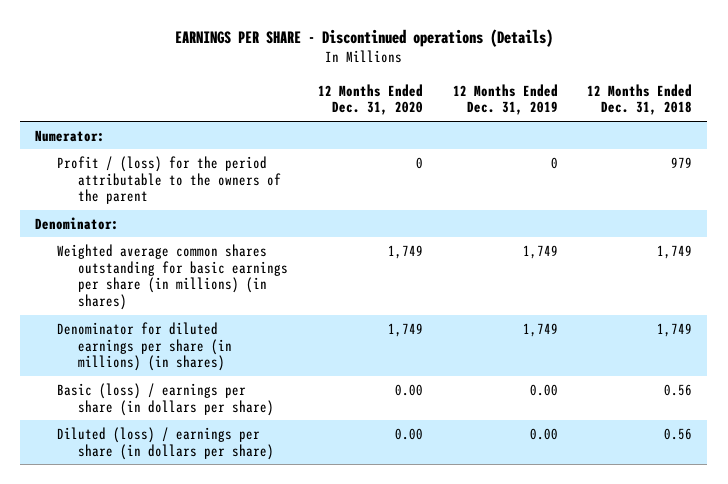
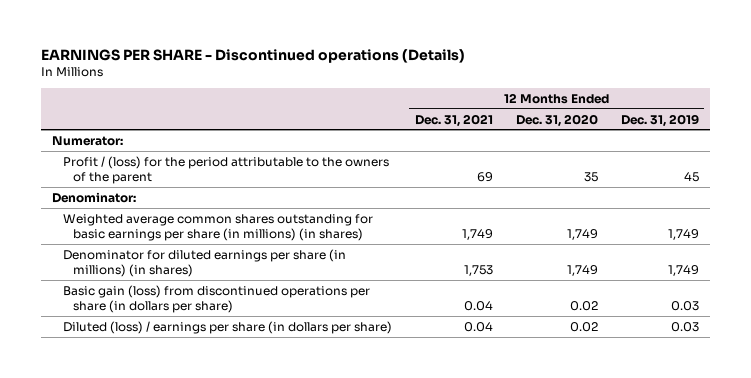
- | 12 Months Ended Dec. 31, 2020 | 12 Months Ended Dec. 31, 2019 | 12 Months Ended Dec. 31, 2018
+ | 12 Months Ended Dec. 31, 2021 | 12 Months Ended Dec. 31, 2020 | 12 Months Ended Dec. 31, 2019
- Profit / (loss) for the period attributable to the owners of the parent | 0 | 0 | 979
+ Profit / (loss) for the period attributable to the owners of the parent | 69 | 35 | 45
- Basic (loss) / earnings per share (in dollars per share) | 0.00 | 0.00 | 0.56
- Diluted (loss) / earnings per share (in dollars per share) | 0.00 | 0.00 | 0.56
+ Basic gain (loss) from discontinued operations per share (in dollars per share) | 0.04 | 0.02 | 0.03
+ Diluted (loss) / earnings per share (in dollars per share) | 0.04 | 0.02 | 0.03

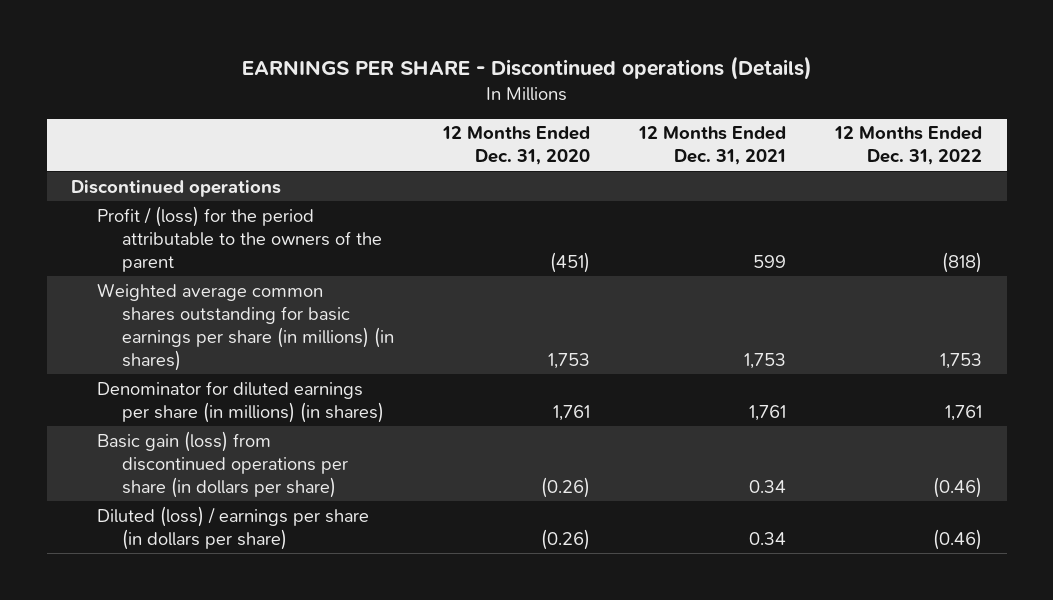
- | 12 Months Ended Dec. 31, 2021 | 12 Months Ended Dec. 31, 2020 | 12 Months Ended Dec. 31, 2019
+ | 12 Months Ended Dec. 31, 2020 | 12 Months Ended Dec. 31, 2021 | 12 Months Ended Dec. 31, 2022
- Numerator:
- Profit / (loss) for the period attributable to the owners of the parent | 69 | 35 | 45
- Denominator:
- Weighted average common shares outstanding for basic earnings per share (in millions) (in shares) | 1,749 | 1,749 | 1,749
- Denominator for diluted earnings per share (in millions) (in shares) | 1,753 | 1,749 | 1,749
- Basic gain (loss) from discontinued operations per share (in dollars per share) | 0.04 | 0.02 | 0.03
- Diluted (loss) / earnings per share (in dollars per share) | 0.04 | 0.02 | 0.03
+ Discontinued operations
+ Profit / (loss) for the period attributable to the owners of the parent | (451) | 599 | (818)
+ Weighted average common shares outstanding for basic earnings per share (in millions) (in shares) | 1,753 | 1,753 | 1,753
+ Denominator for diluted earnings per share (in millions) (in shares) | 1,761 | 1,761 | 1,761
+ Basic gain (loss) from discontinued operations per share (in dollars per share) | (0.26) | 0.34 | (0.46)
+ Diluted (loss) / earnings per share (in dollars per share) | (0.26) | 0.34 | (0.46)

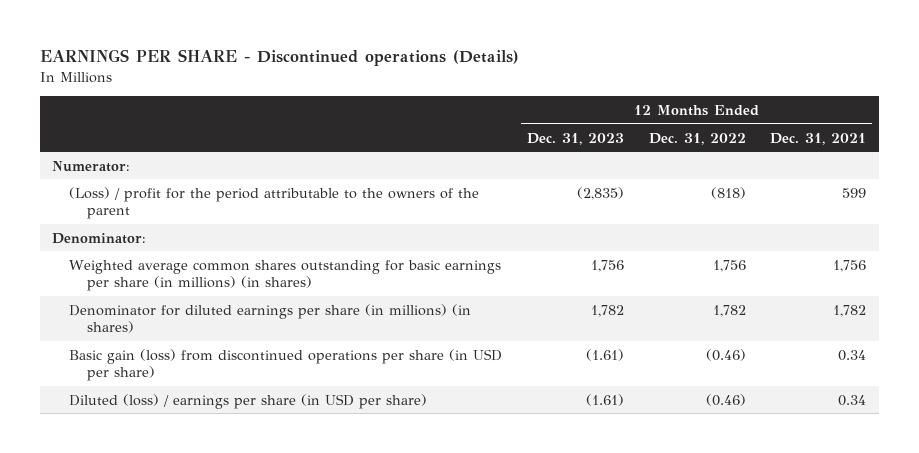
- | 12 Months Ended Dec. 31, 2020 | 12 Months Ended Dec. 31, 2021 | 12 Months Ended Dec. 31, 2022
+ | 12 Months Ended Dec. 31, 2023 | 12 Months Ended Dec. 31, 2022 | 12 Months Ended Dec. 31, 2021
- Discontinued operations
- Profit / (loss) for the period attributable to the owners of the parent | (451) | 599 | (818)
- Weighted average common shares outstanding for basic earnings per share (in millions) (in shares) | 1,753 | 1,753 | 1,753
- Denominator for diluted earnings per share (in millions) (in shares) | 1,761 | 1,761 | 1,761
- Basic gain (loss) from discontinued operations per share (in dollars per share) | (0.26) | 0.34 | (0.46)
- Diluted (loss) / earnings per share (in dollars per share) | (0.26) | 0.34 | (0.46)
+ Numerator:
+ (Loss) / profit for the period attributable to the owners of the parent | (2,835) | (818) | 599
+ Denominator:
+ Weighted average common shares outstanding for basic earnings per share (in millions) (in shares) | 1,756 | 1,756 | 1,756
+ Denominator for diluted earnings per share (in millions) (in shares) | 1,782 | 1,782 | 1,782
+ Basic gain (loss) from discontinued operations per share (in USD per share) | (1.61) | (0.46) | 0.34
+ Diluted (loss) / earnings per share (in USD per share) | (1.61) | (0.46) | 0.34

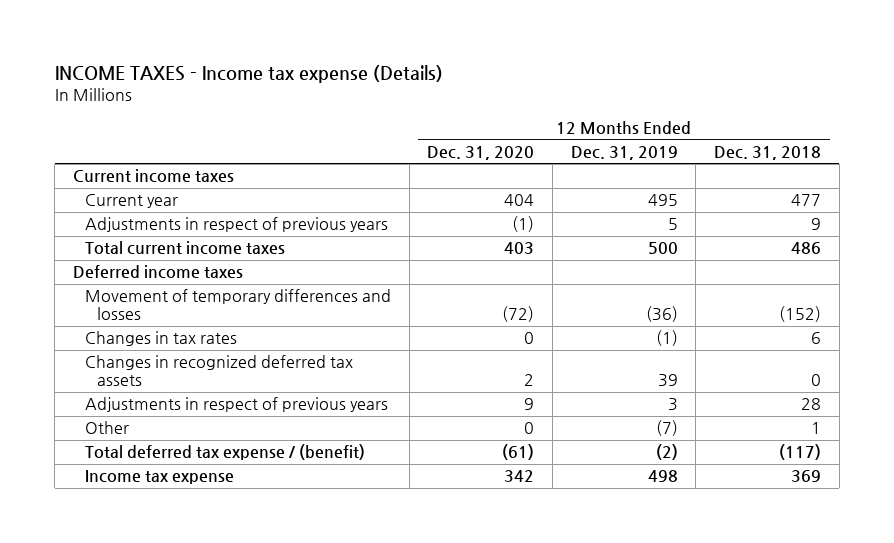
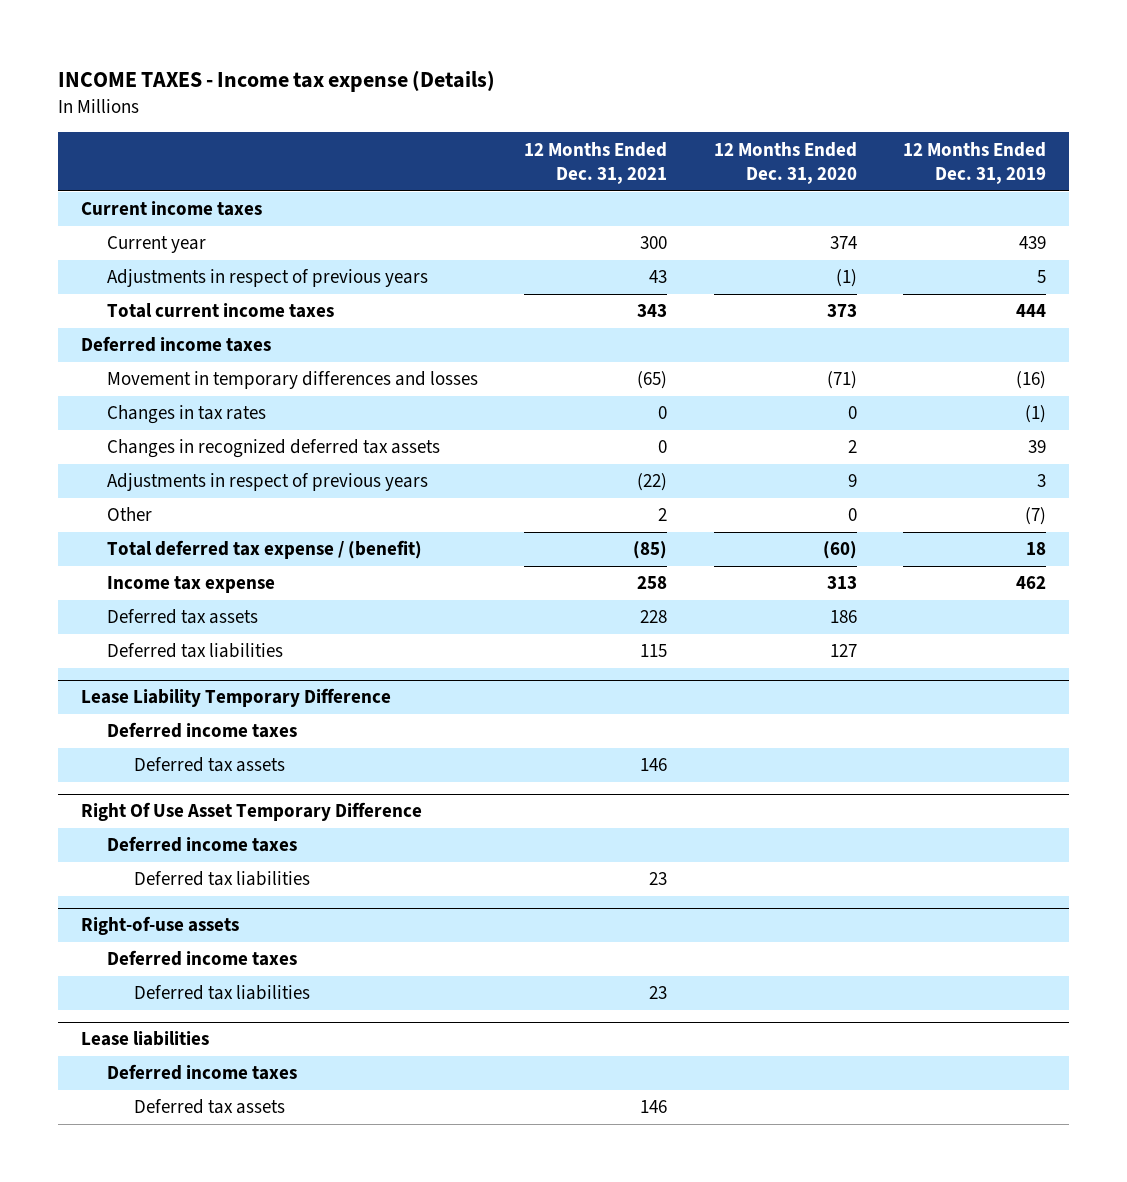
- | 12 Months Ended Dec. 31, 2020 | 12 Months Ended Dec. 31, 2019 | 12 Months Ended Dec. 31, 2018
+ | 12 Months Ended Dec. 31, 2021 | 12 Months Ended Dec. 31, 2020 | 12 Months Ended Dec. 31, 2019
- Current year | 404 | 495 | 477
+ Current year | 300 | 374 | 439
- Total current income taxes | 403 | 500 | 486
+ Total current income taxes | 343 | 373 | 444
- Movement of temporary differences and losses | (72) | (36) | (152)
+ Movement in temporary differences and losses | (65) | (71) | (16)
- Total deferred tax expense / (benefit) | (61) | (2) | (117)
- Income tax expense | 342 | 498 | 369
+ Total deferred tax expense / (benefit) | (85) | (60) | 18
+ Income tax expense | 258 | 313 | 462
+ Deferred tax assets | 228 | 186 |
+ Deferred tax liabilities | 115 | 127 |
+ Lease Liability Temporary Difference
+ Deferred income taxes
+ Deferred tax assets | 146 | |
+ Right Of Use Asset Temporary Difference
+ Deferred income taxes
+ Deferred tax liabilities | 23 | |
+ Right-of-use assets
+ Deferred income taxes
+ Deferred tax liabilities | 23 | |
+ Lease liabilities
+ Deferred income taxes
+ Deferred tax assets | 146 | |

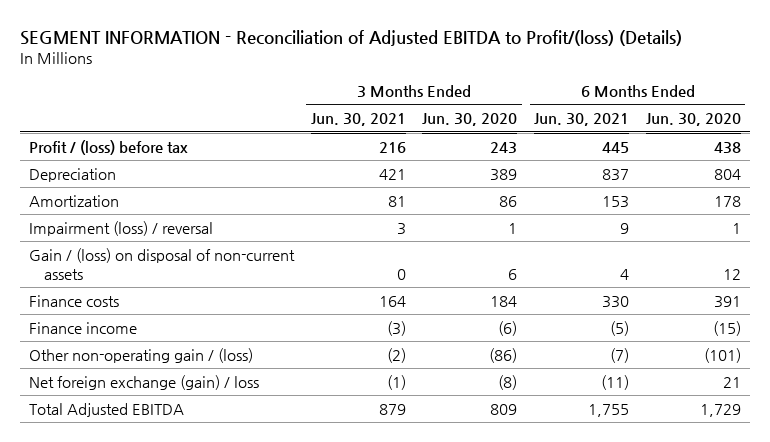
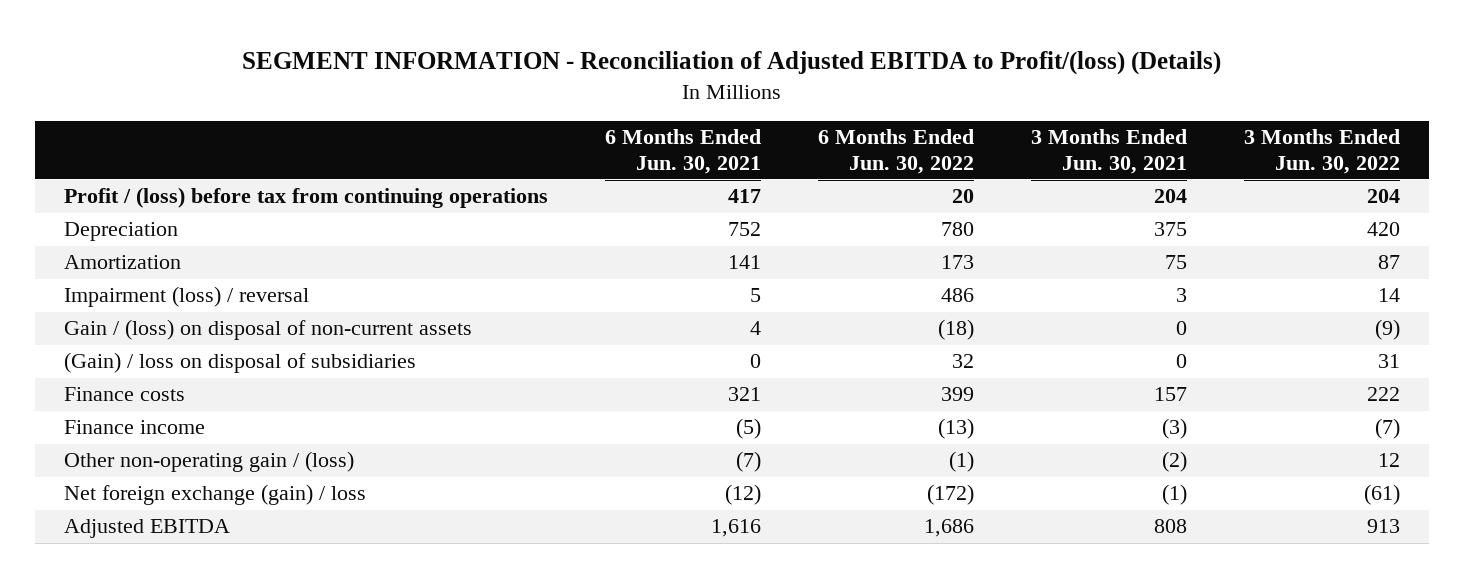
- | 3 Months Ended Jun. 30, 2021 | 3 Months Ended Jun. 30, 2020 | 6 Months Ended Jun. 30, 2021 | 6 Months Ended Jun. 30, 2020
+ | 6 Months Ended Jun. 30, 2021 | 6 Months Ended Jun. 30, 2022 | 3 Months Ended Jun. 30, 2021 | 3 Months Ended Jun. 30, 2022
- Profit / (loss) before tax | 216 | 243 | 445 | 438
- Depreciation | 421 | 389 | 837 | 804
- Amortization | 81 | 86 | 153 | 178
- Impairment (loss) / reversal | 3 | 1 | 9 | 1
+ Profit / (loss) before tax from continuing operations | 417 | 20 | 204 | 204
+ Depreciation | 752 | 780 | 375 | 420
+ Amortization | 141 | 173 | 75 | 87
+ Impairment (loss) / reversal | 5 | 486 | 3 | 14
- Finance costs | 164 | 184 | 330 | 391
+ (Gain) / loss on disposal of subsidiaries | 0 | 32 | 0 | 31
+ Finance costs | 321 | 399 | 157 | 222
- Net foreign exchange (gain) / loss | (1) | (8) | (11) | 21
- Total Adjusted EBITDA | 879 | 809 | 1,755 | 1,729
+ Net foreign exchange (gain) / loss | (12) | (172) | (1) | (61)
+ Adjusted EBITDA | 1,616 | 1,686 | 808 | 913

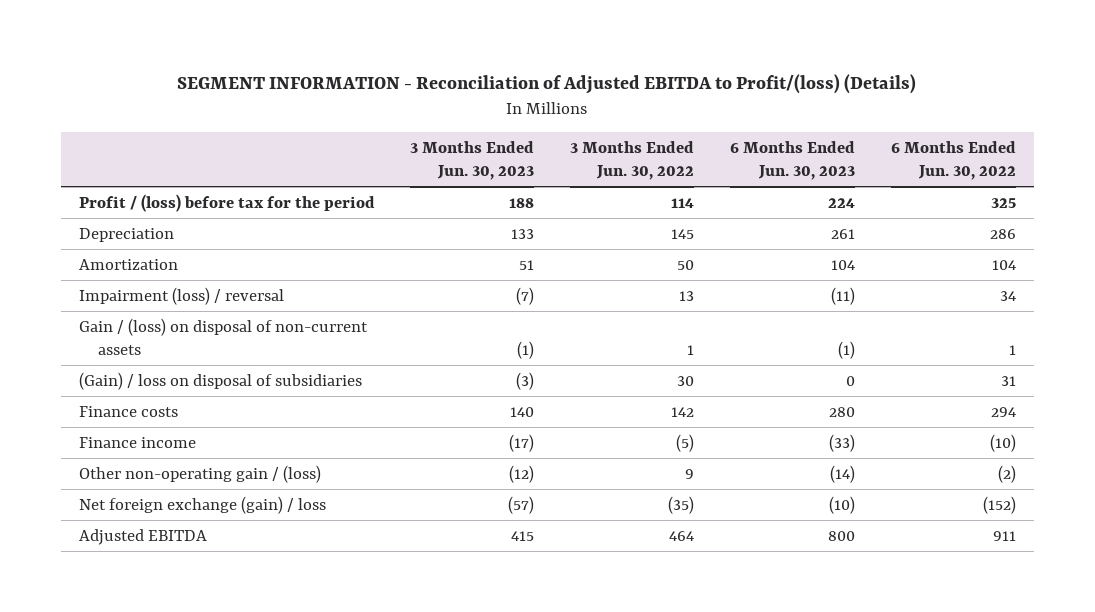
- | 6 Months Ended Jun. 30, 2021 | 6 Months Ended Jun. 30, 2022 | 3 Months Ended Jun. 30, 2021 | 3 Months Ended Jun. 30, 2022
+ | 3 Months Ended Jun. 30, 2023 | 3 Months Ended Jun. 30, 2022 | 6 Months Ended Jun. 30, 2023 | 6 Months Ended Jun. 30, 2022
- Profit / (loss) before tax from continuing operations | 417 | 20 | 204 | 204
- Depreciation | 752 | 780 | 375 | 420
- Amortization | 141 | 173 | 75 | 87
- Impairment (loss) / reversal | 5 | 486 | 3 | 14
- Gain / (loss) on disposal of non-current assets | 4 | (18) | 0 | (9)
- (Gain) / loss on disposal of subsidiaries | 0 | 32 | 0 | 31
- Finance costs | 321 | 399 | 157 | 222
- Finance income | (5) | (13) | (3) | (7)
- Other non-operating gain / (loss) | (7) | (1) | (2) | 12
- Net foreign exchange (gain) / loss | (12) | (172) | (1) | (61)
- Adjusted EBITDA | 1,616 | 1,686 | 808 | 913
+ Profit / (loss) before tax for the period | 188 | 114 | 224 | 325
+ Depreciation | 133 | 145 | 261 | 286
+ Amortization | 51 | 50 | 104 | 104
+ Impairment (loss) / reversal | (7) | 13 | (11) | 34
+ Gain / (loss) on disposal of non-current assets | (1) | 1 | (1) | 1
+ (Gain) / loss on disposal of subsidiaries | (3) | 30 | 0 | 31
+ Finance costs | 140 | 142 | 280 | 294
+ Finance income | (17) | (5) | (33) | (10)
+ Other non-operating gain / (loss) | (12) | 9 | (14) | (2)
+ Net foreign exchange (gain) / loss | (57) | (35) | (10) | (152)
+ Adjusted EBITDA | 415 | 464 | 800 | 911

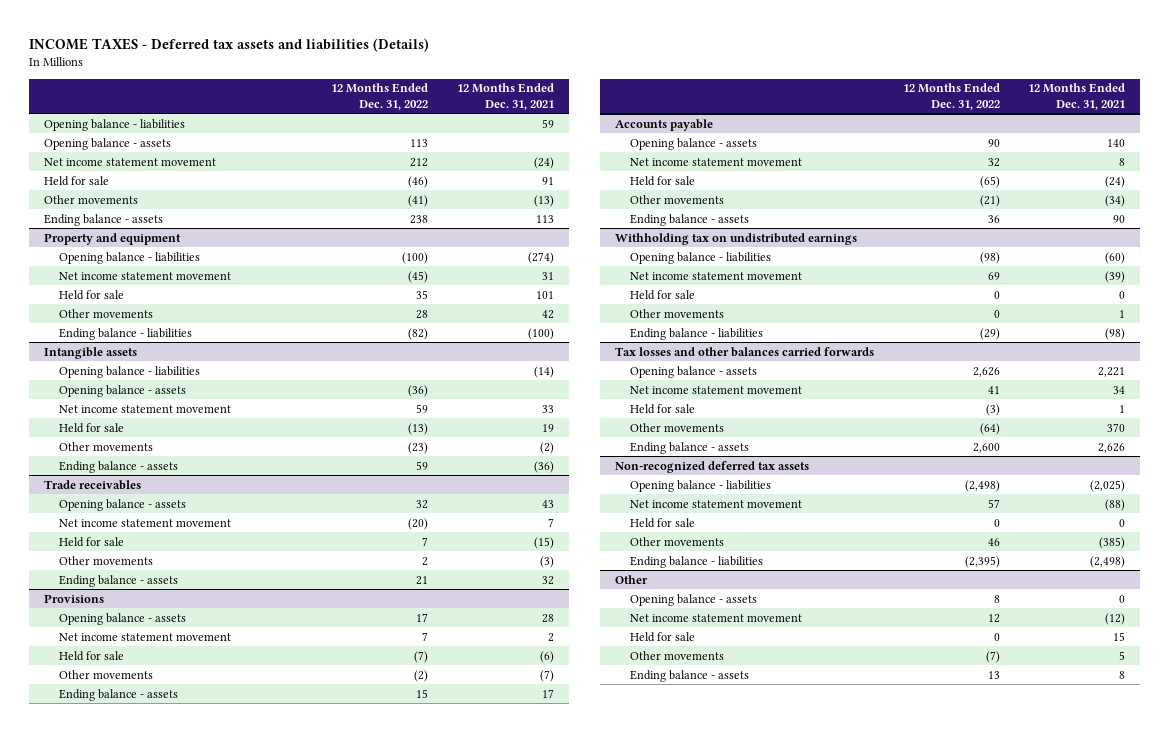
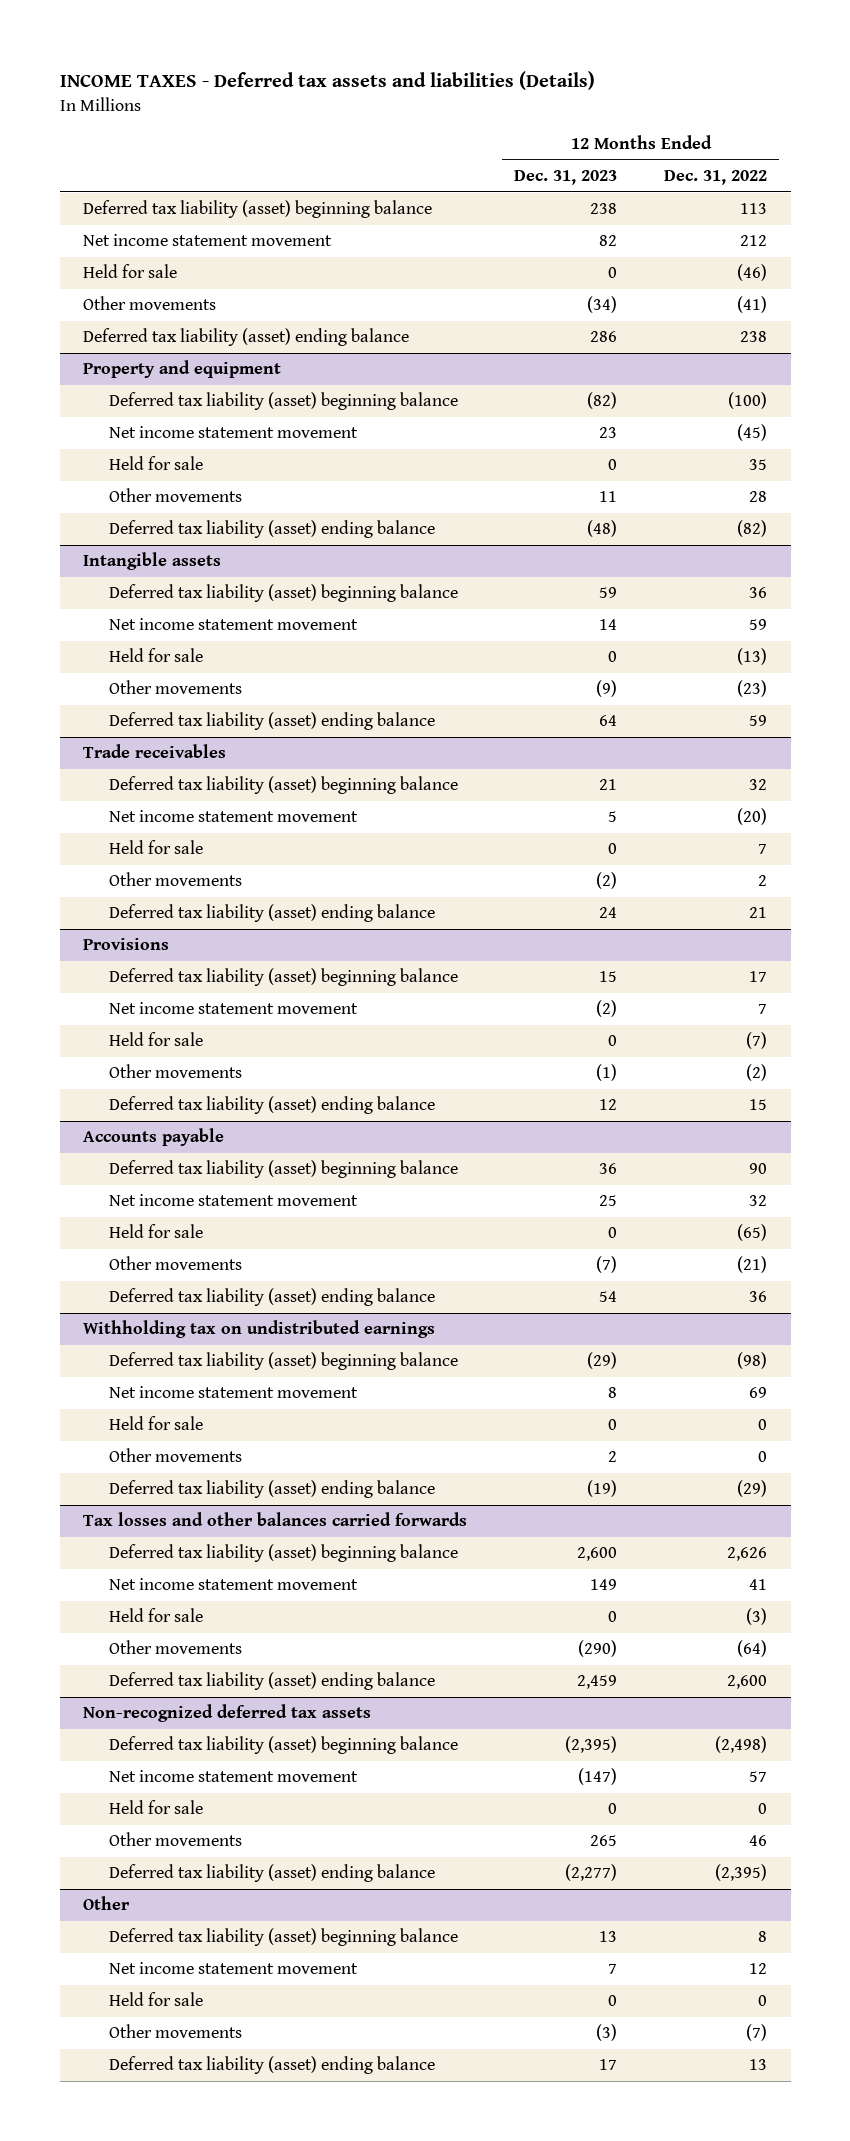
- | 12 Months Ended Dec. 31, 2022 | 12 Months Ended Dec. 31, 2021
+ | 12 Months Ended Dec. 31, 2023 | 12 Months Ended Dec. 31, 2022
- Opening balance - liabilities | | 59
- Opening balance - assets | 113 |
+ Deferred tax liability (asset) beginning balance | 238 | 113
- Ending balance - assets | 238 | 113
+ Deferred tax liability (asset) ending balance | 286 | 238
@ Property and equipment
- Opening balance - liabilities | (100) | (274)
+ Deferred tax liability (asset) beginning balance | (82) | (100)
- Ending balance - liabilities | (82) | (100)
+ Deferred tax liability (asset) ending balance | (48) | (82)
@ Intangible assets
- Opening balance - liabilities | | (14)
- Opening balance - assets | (36) |
+ Deferred tax liability (asset) beginning balance | 59 | 36
- Ending balance - assets | 59 | (36)
+ Deferred tax liability (asset) ending balance | 64 | 59
@ Trade receivables
- Opening balance - assets | 32 | 43
+ Deferred tax liability (asset) beginning balance | 21 | 32
- Ending balance - assets | 21 | 32
+ Deferred tax liability (asset) ending balance | 24 | 21
@ Provisions
- Opening balance - assets | 17 | 28
+ Deferred tax liability (asset) beginning balance | 15 | 17
- Ending balance - assets | 15 | 17
+ Deferred tax liability (asset) ending balance | 12 | 15
@ Accounts payable
- Opening balance - assets | 90 | 140
+ Deferred tax liability (asset) beginning balance | 36 | 90
- Ending balance - assets | 36 | 90
+ Deferred tax liability (asset) ending balance | 54 | 36
@ Withholding tax on undistributed earnings
- Opening balance - liabilities | (98) | (60)
+ Deferred tax liability (asset) beginning balance | (29) | (98)
- Ending balance - liabilities | (29) | (98)
+ Deferred tax liability (asset) ending balance | (19) | (29)
@ Tax losses and other balances carried forwards
- Opening balance - assets | 2,626 | 2,221
+ Deferred tax liability (asset) beginning balance | 2,600 | 2,626
- Ending balance - assets | 2,600 | 2,626
+ Deferred tax liability (asset) ending balance | 2,459 | 2,600
@ Non-recognized deferred tax assets
- Opening balance - liabilities | (2,498) | (2,025)
+ Deferred tax liability (asset) beginning balance | (2,395) | (2,498)
- Ending balance - liabilities | (2,395) | (2,498)
+ Deferred tax liability (asset) ending balance | (2,277) | (2,395)
@ Other
- Opening balance - assets | 8 | 0
+ Deferred tax liability (asset) beginning balance | 13 | 8
- Ending balance - assets | 13 | 8
+ Deferred tax liability (asset) ending balance | 17 | 13

